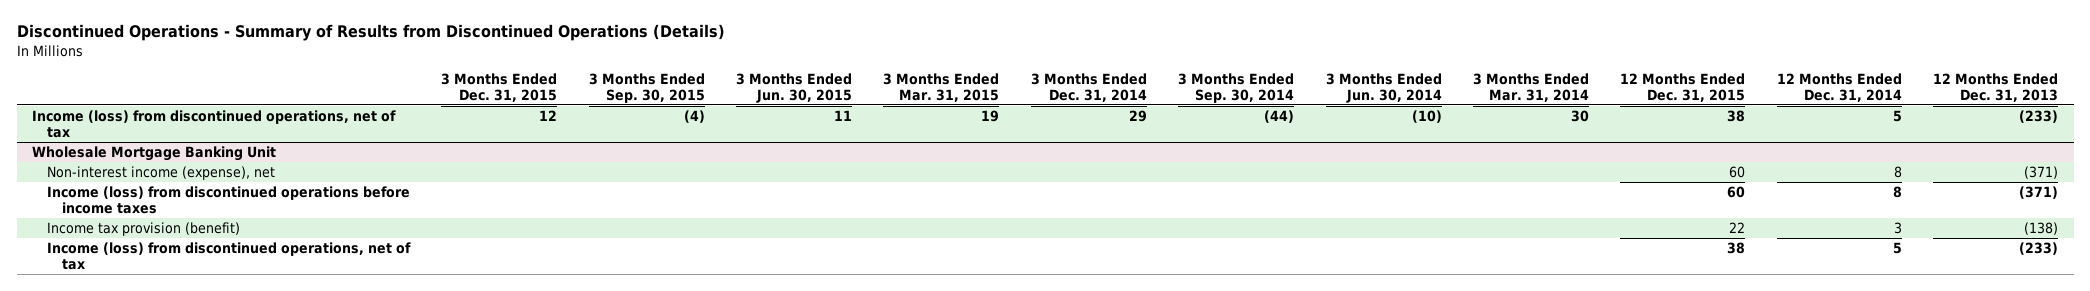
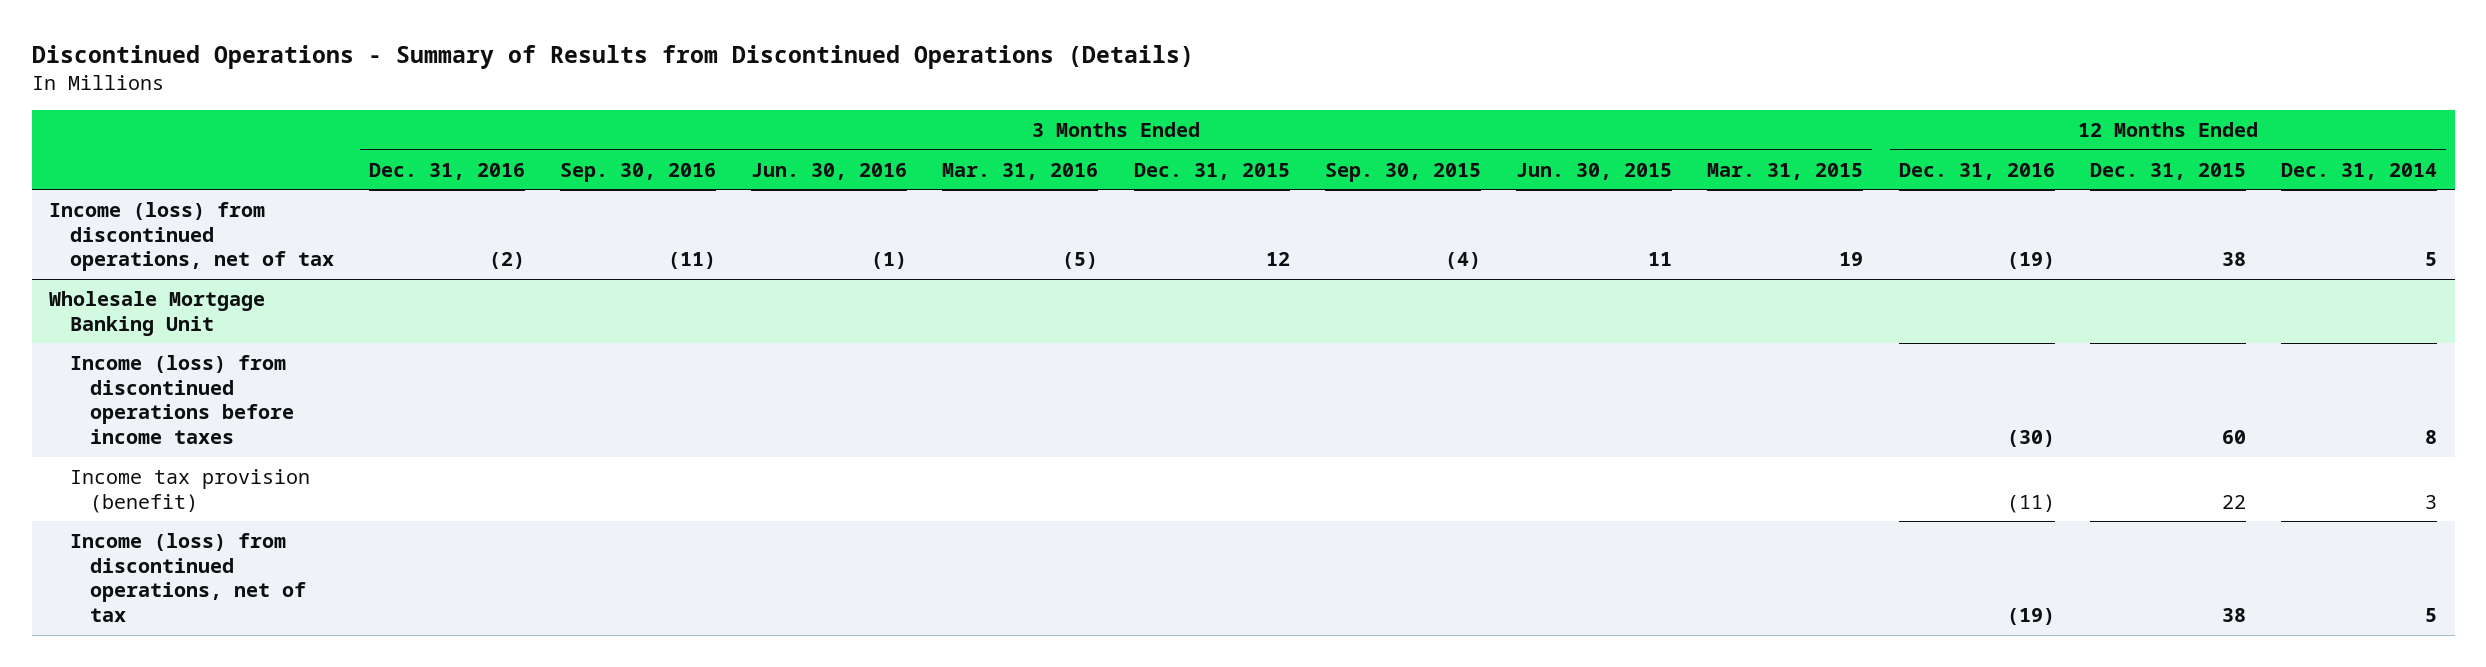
- | 3 Months Ended Dec. 31, 2015 | 3 Months Ended Sep. 30, 2015 | 3 Months Ended Jun. 30, 2015 | 3 Months Ended Mar. 31, 2015 | 3 Months Ended Dec. 31, 2014 | 3 Months Ended Sep. 30, 2014 | 3 Months Ended Jun. 30, 2014 | 3 Months Ended Mar. 31, 2014 | 12 Months Ended Dec. 31, 2015 | 12 Months Ended Dec. 31, 2014 | 12 Months Ended Dec. 31, 2013
+ | 3 Months Ended Dec. 31, 2016 | 3 Months Ended Sep. 30, 2016 | 3 Months Ended Jun. 30, 2016 | 3 Months Ended Mar. 31, 2016 | 3 Months Ended Dec. 31, 2015 | 3 Months Ended Sep. 30, 2015 | 3 Months Ended Jun. 30, 2015 | 3 Months Ended Mar. 31, 2015 | 12 Months Ended Dec. 31, 2016 | 12 Months Ended Dec. 31, 2015 | 12 Months Ended Dec. 31, 2014
@ Wholesale Mortgage Banking Unit
- Non-interest income (expense), net | | | | | | | | | 60 | 8 | (371)

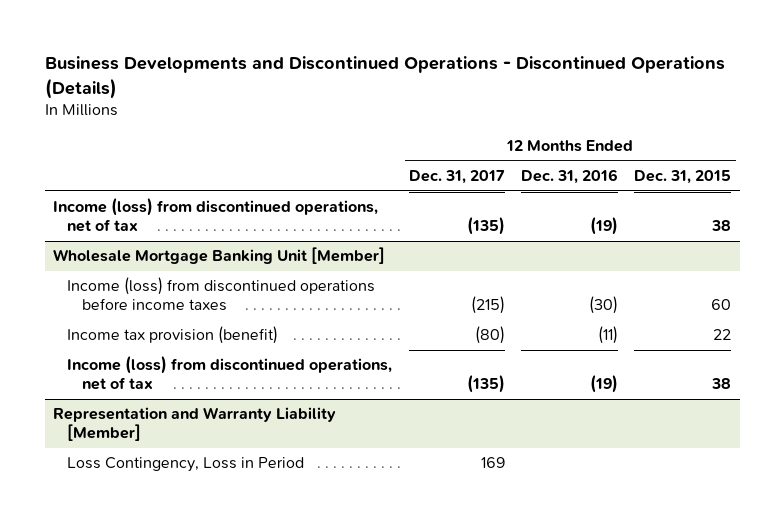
- Discontinued Operations - Summary of Results from Discontinued Operations (Details)
+ Business Developments and Discontinued Operations - Discontinued Operations (Details)
- | 3 Months Ended Dec. 31, 2016 | 3 Months Ended Sep. 30, 2016 | 3 Months Ended Jun. 30, 2016 | 3 Months Ended Mar. 31, 2016 | 3 Months Ended Dec. 31, 2015 | 3 Months Ended Sep. 30, 2015 | 3 Months Ended Jun. 30, 2015 | 3 Months Ended Mar. 31, 2015 | 12 Months Ended Dec. 31, 2016 | 12 Months Ended Dec. 31, 2015 | 12 Months Ended Dec. 31, 2014
+ | 12 Months Ended Dec. 31, 2017 | 12 Months Ended Dec. 31, 2016 | 12 Months Ended Dec. 31, 2015
- Wholesale Mortgage Banking Unit
+ Wholesale Mortgage Banking Unit [Member]
+ Representation and Warranty Liability [Member]
+ Loss Contingency, Loss in Period | 169 | |

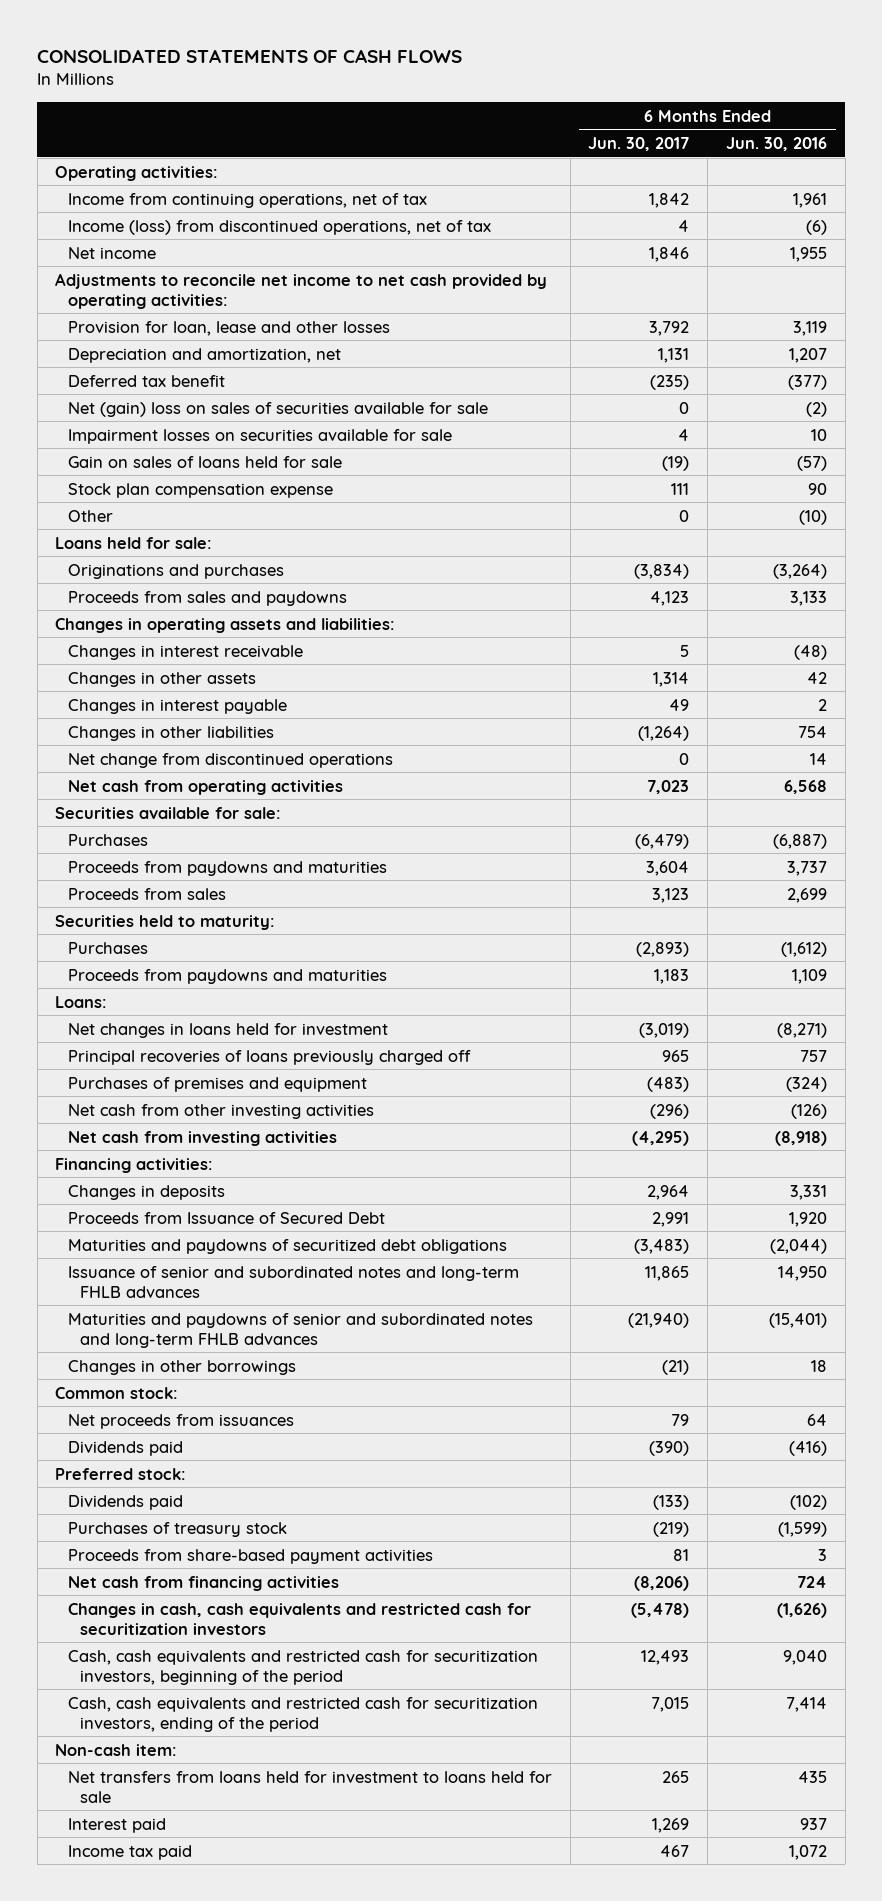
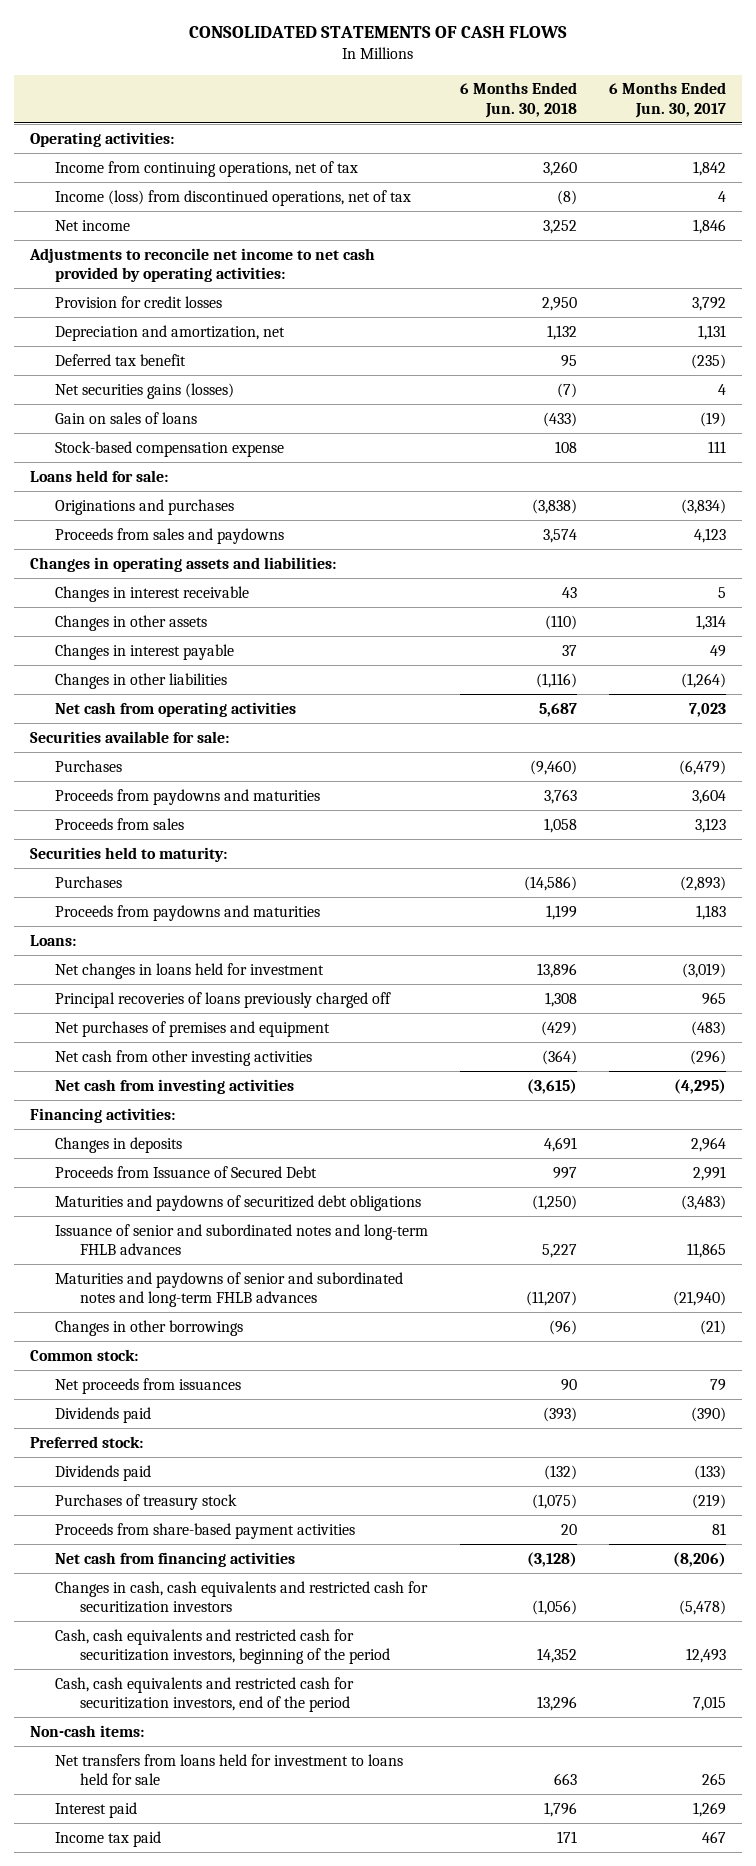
- | 6 Months Ended Jun. 30, 2017 | 6 Months Ended Jun. 30, 2016
+ | 6 Months Ended Jun. 30, 2018 | 6 Months Ended Jun. 30, 2017
- Provision for loan, lease and other losses | 3,792 | 3,119
+ Provision for credit losses | 2,950 | 3,792
- Net (gain) loss on sales of securities available for sale | 0 | (2)
- Impairment losses on securities available for sale | 4 | 10
- Gain on sales of loans held for sale | (19) | (57)
- Stock plan compensation expense | 111 | 90
- Other | 0 | (10)
+ Net securities gains (losses) | (7) | 4
+ Gain on sales of loans | (433) | (19)
+ Stock-based compensation expense | 108 | 111
- Net change from discontinued operations | 0 | 14
- Purchases of premises and equipment | (483) | (324)
+ Net purchases of premises and equipment | (429) | (483)
- Cash, cash equivalents and restricted cash for securitization investors, ending of the period | 7,015 | 7,414
- Non-cash item:
+ Cash, cash equivalents and restricted cash for securitization investors, end of the period | 13,296 | 7,015
+ Non-cash items:

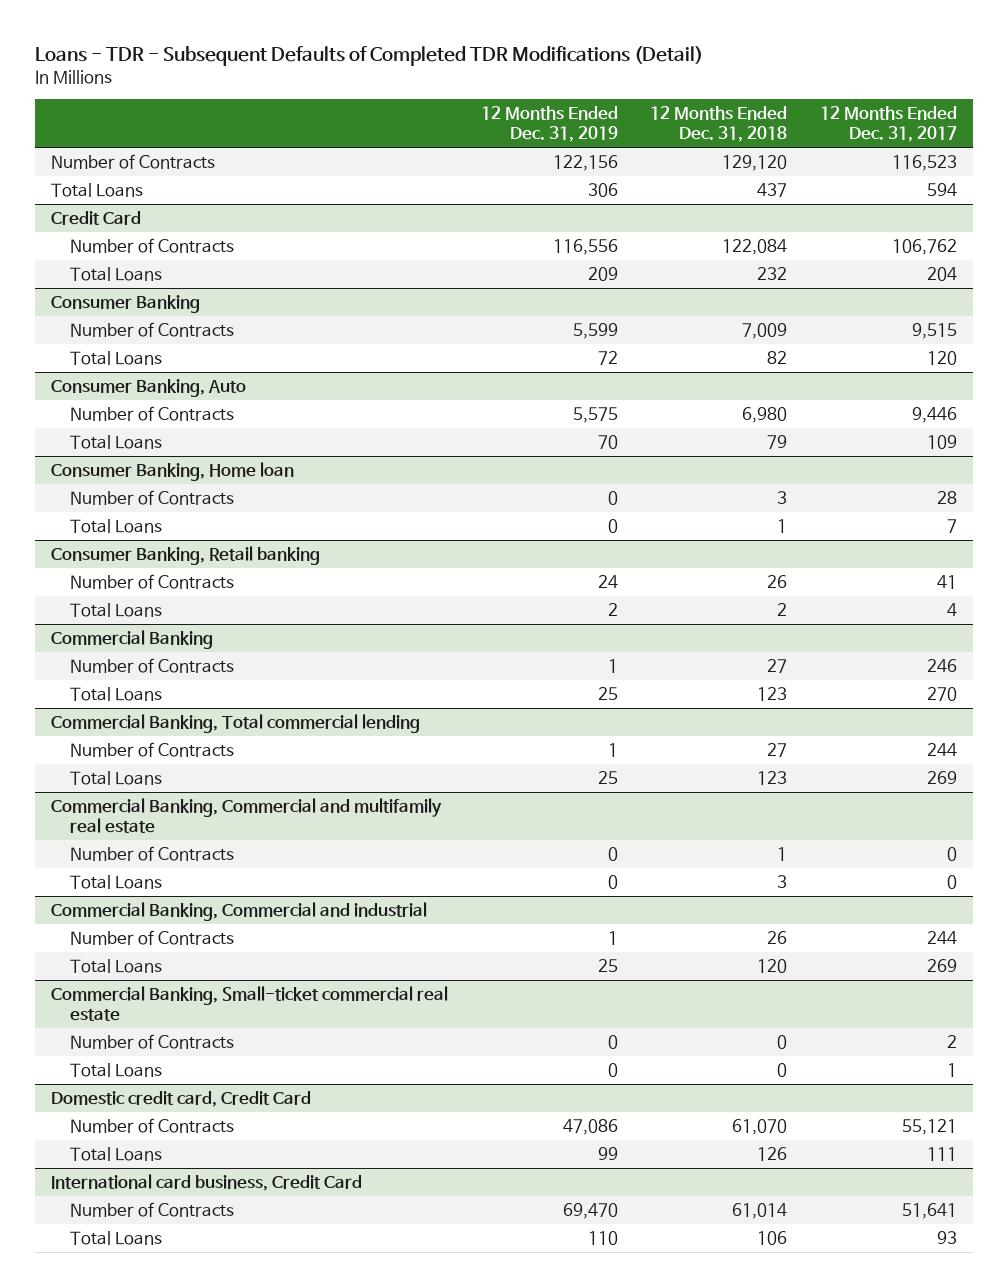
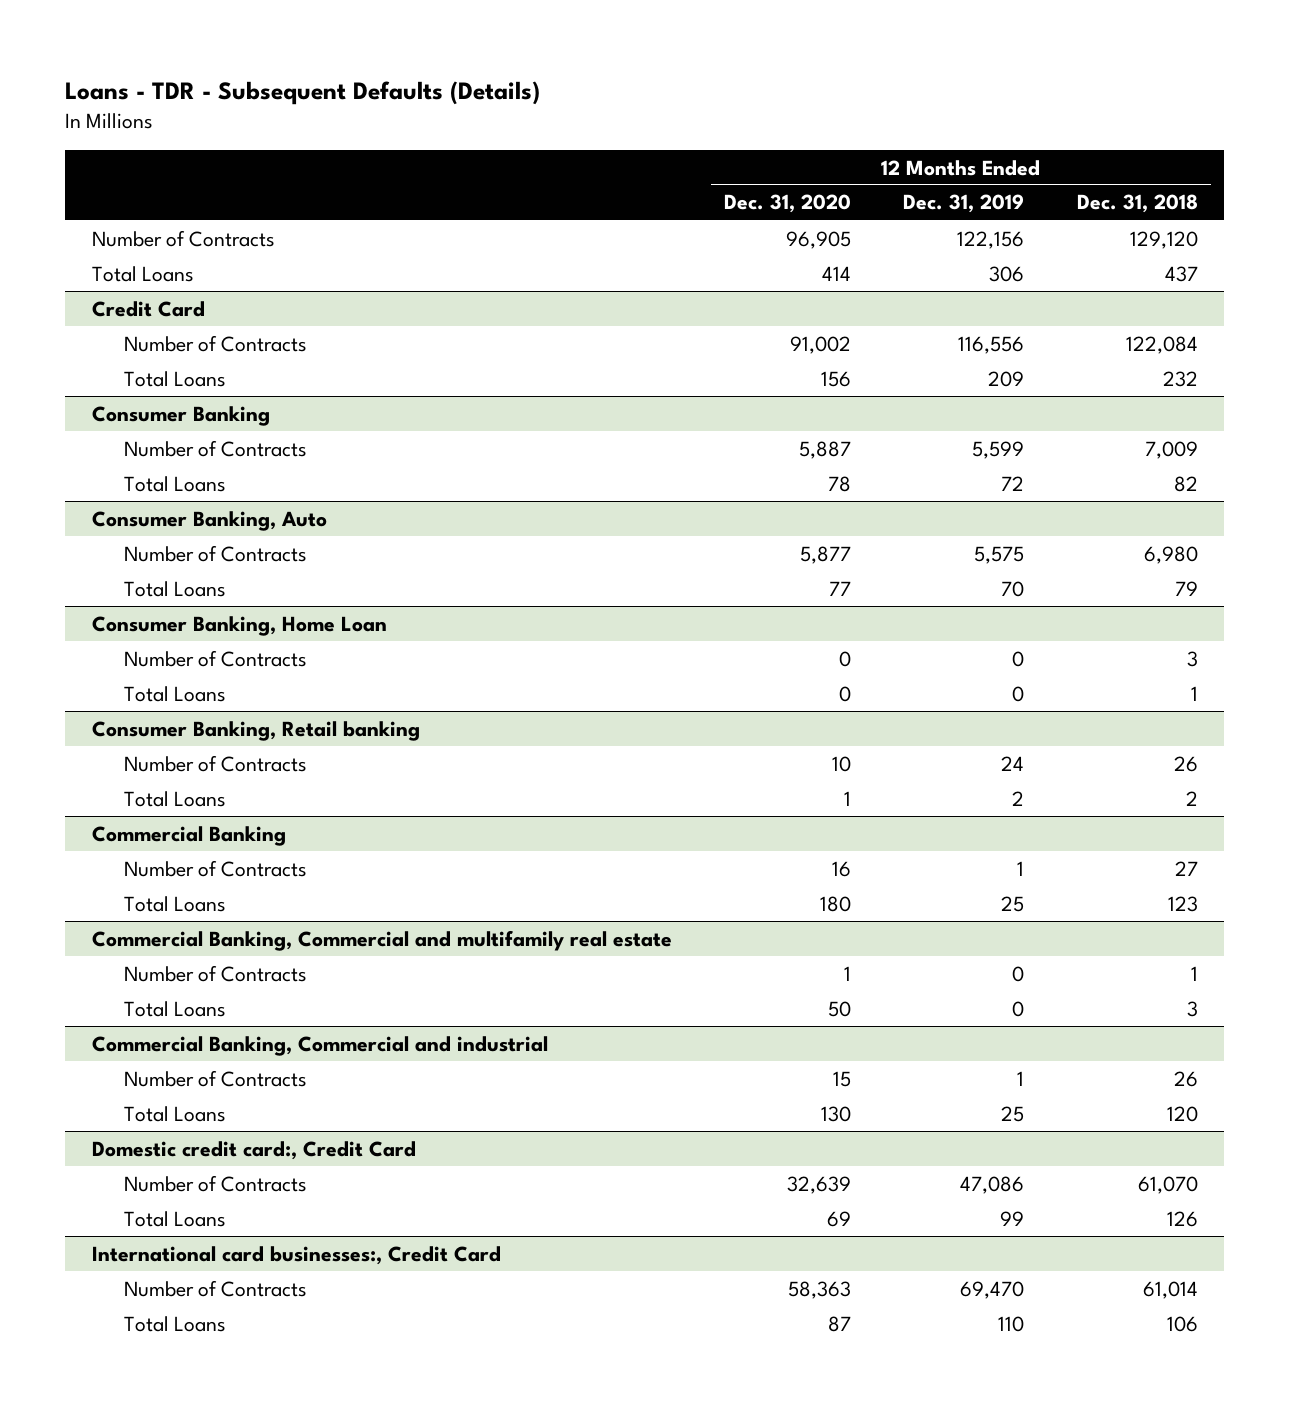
- Loans - TDR - Subsequent Defaults of Completed TDR Modifications (Detail)
+ Loans - TDR - Subsequent Defaults (Details)
- | 12 Months Ended Dec. 31, 2019 | 12 Months Ended Dec. 31, 2018 | 12 Months Ended Dec. 31, 2017
+ | 12 Months Ended Dec. 31, 2020 | 12 Months Ended Dec. 31, 2019 | 12 Months Ended Dec. 31, 2018
- Consumer Banking, Home loan
+ Consumer Banking, Home Loan
- Commercial Banking, Total commercial lending
- Number of Contracts | 1 | 27 | 244
- Total Loans | 25 | 123 | 269
- Commercial Banking, Small-ticket commercial real estate
- Number of Contracts | 0 | 0 | 2
- Total Loans | 0 | 0 | 1
- Domestic credit card, Credit Card
+ Domestic credit card:, Credit Card
- International card business, Credit Card
+ International card businesses:, Credit Card

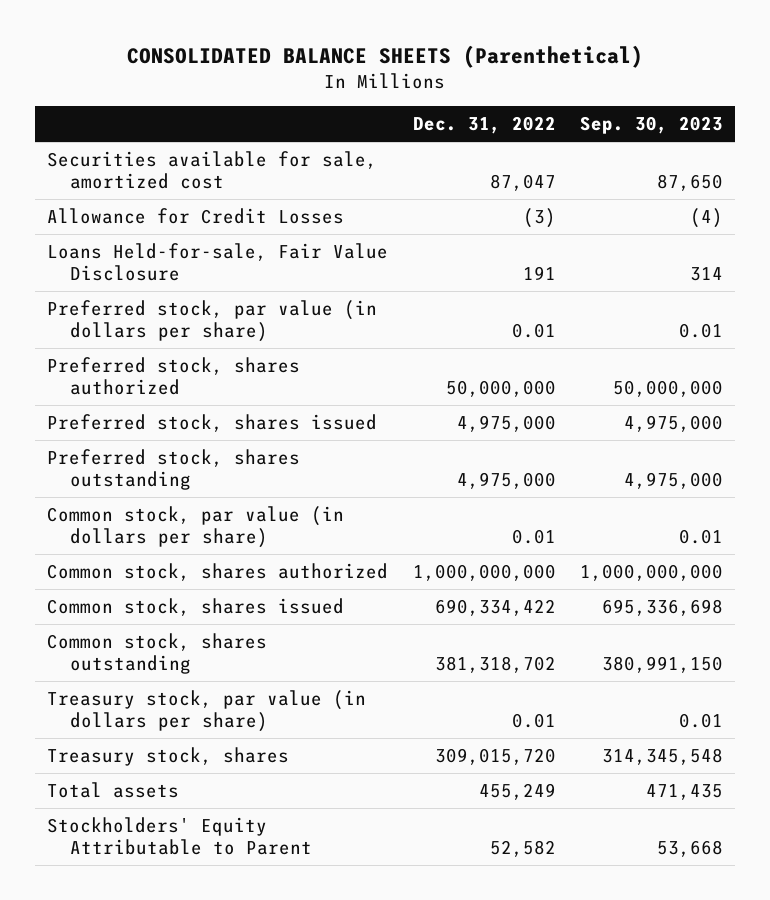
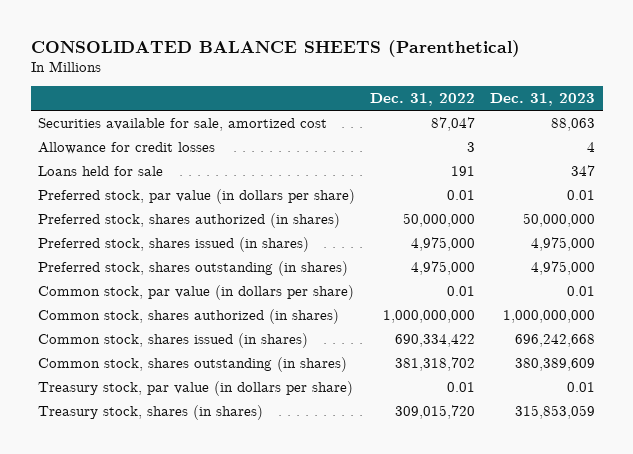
- | Dec. 31, 2022 | Sep. 30, 2023
+ | Dec. 31, 2022 | Dec. 31, 2023
- Allowance for Credit Losses | (3) | (4)
- Loans Held-for-sale, Fair Value Disclosure | 191 | 314
+ Allowance for credit losses | 3 | 4
+ Loans held for sale | 191 | 347
- Preferred stock, shares authorized | 50,000,000 | 50,000,000
- Preferred stock, shares issued | 4,975,000 | 4,975,000
- Preferred stock, shares outstanding | 4,975,000 | 4,975,000
+ Preferred stock, shares authorized (in shares) | 50,000,000 | 50,000,000
+ Preferred stock, shares issued (in shares) | 4,975,000 | 4,975,000
+ Preferred stock, shares outstanding (in shares) | 4,975,000 | 4,975,000
- Common stock, shares authorized | 1,000,000,000 | 1,000,000,000
- Common stock, shares issued | 690,334,422 | 695,336,698
- Common stock, shares outstanding | 381,318,702 | 380,991,150
+ Common stock, shares authorized (in shares) | 1,000,000,000 | 1,000,000,000
+ Common stock, shares issued (in shares) | 690,334,422 | 696,242,668
+ Common stock, shares outstanding (in shares) | 381,318,702 | 380,389,609
- Treasury stock, shares | 309,015,720 | 314,345,548
- Total assets | 455,249 | 471,435
- Stockholders' Equity Attributable to Parent | 52,582 | 53,668
+ Treasury stock, shares (in shares) | 309,015,720 | 315,853,059

